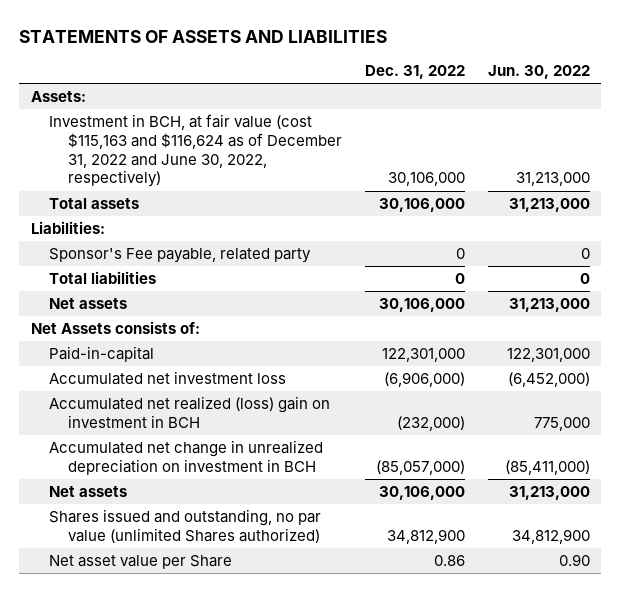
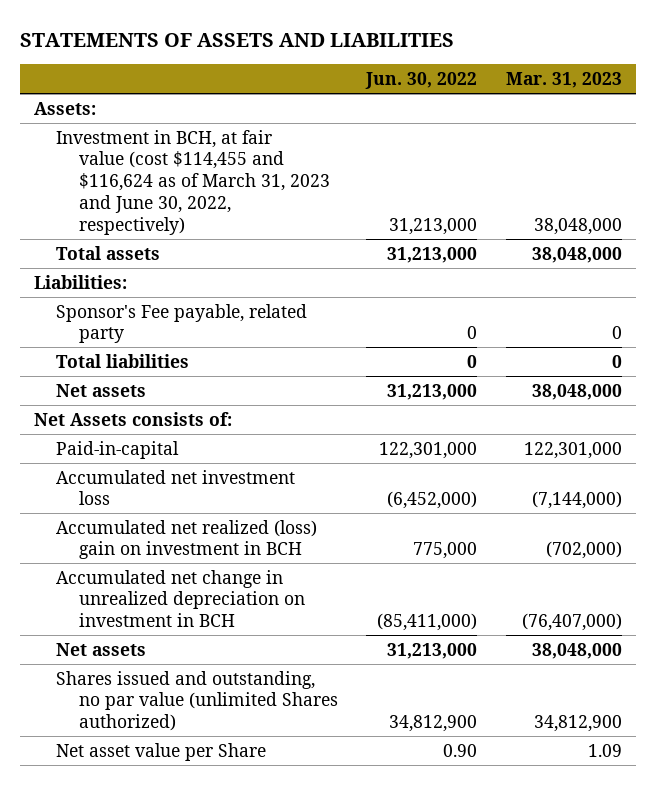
- | Dec. 31, 2022 | Jun. 30, 2022
+ | Jun. 30, 2022 | Mar. 31, 2023
- Investment in BCH, at fair value (cost $115,163 and $116,624 as of December 31, 2022 and June 30, 2022, respectively) | 30,106,000 | 31,213,000
+ Investment in BCH, at fair value (cost $114,455 and $116,624 as of March 31, 2023 and June 30, 2022, respectively) | 31,213,000 | 38,048,000

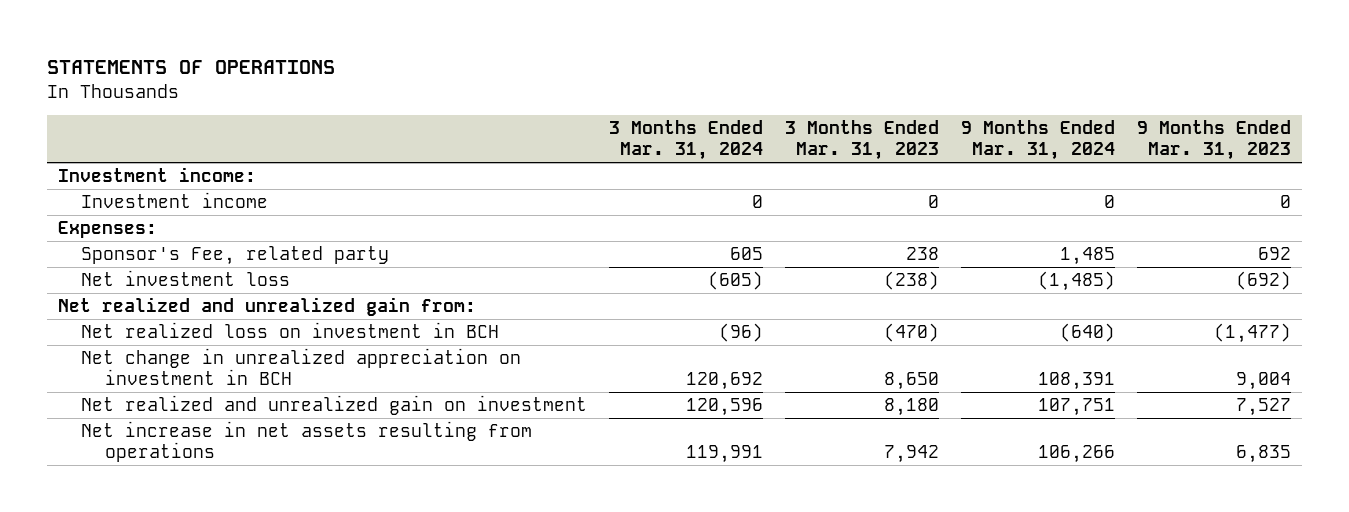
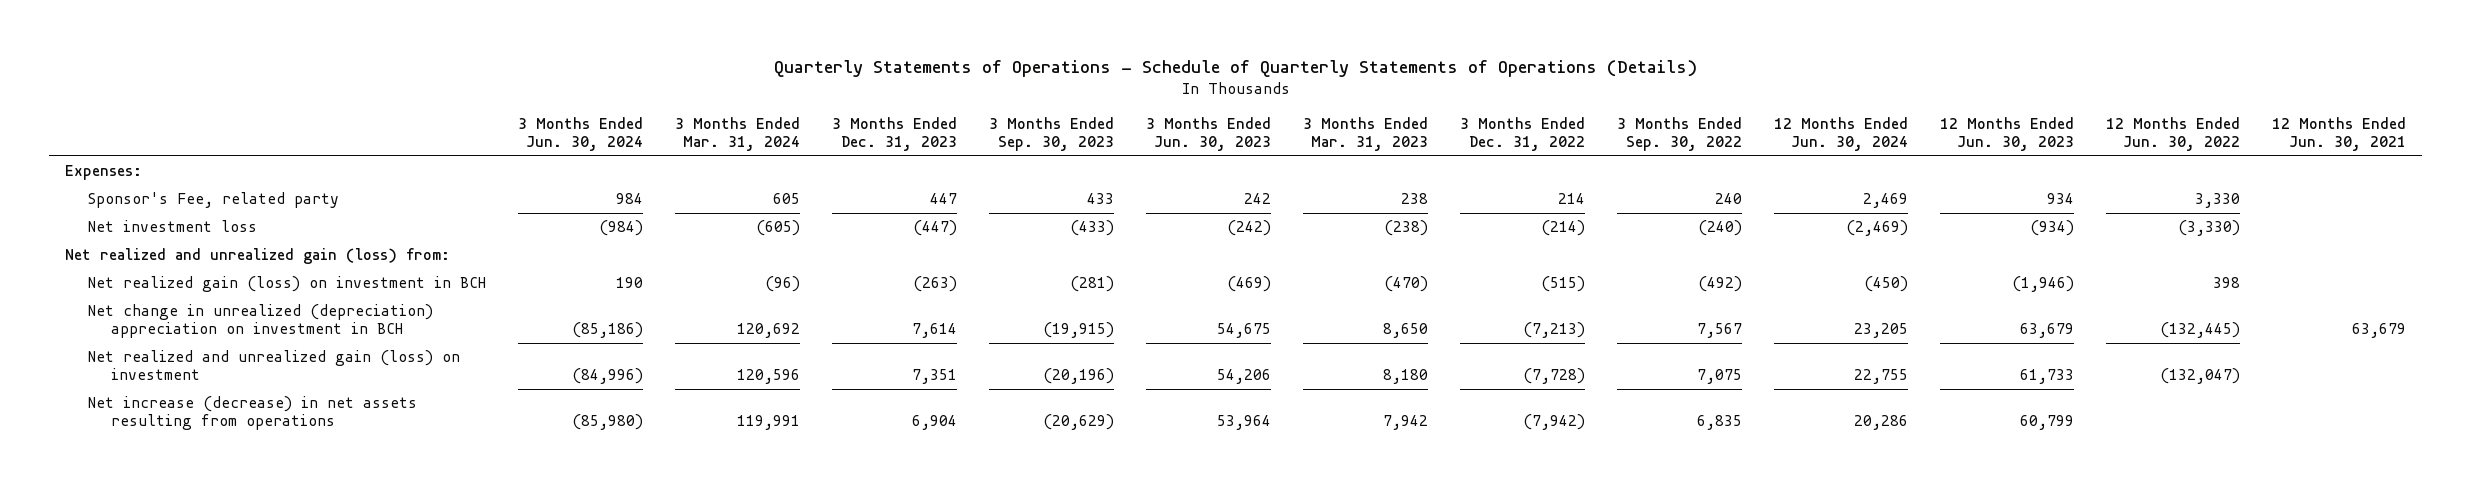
- STATEMENTS OF OPERATIONS
+ Quarterly Statements of Operations - Schedule of Quarterly Statements of Operations (Details)
- | 3 Months Ended Mar. 31, 2024 | 3 Months Ended Mar. 31, 2023 | 9 Months Ended Mar. 31, 2024 | 9 Months Ended Mar. 31, 2023
+ | 3 Months Ended Jun. 30, 2024 | 3 Months Ended Mar. 31, 2024 | 3 Months Ended Dec. 31, 2023 | 3 Months Ended Sep. 30, 2023 | 3 Months Ended Jun. 30, 2023 | 3 Months Ended Mar. 31, 2023 | 3 Months Ended Dec. 31, 2022 | 3 Months Ended Sep. 30, 2022 | 12 Months Ended Jun. 30, 2024 | 12 Months Ended Jun. 30, 2023 | 12 Months Ended Jun. 30, 2022 | 12 Months Ended Jun. 30, 2021
- Investment income:
- Investment income | 0 | 0 | 0 | 0
- Net realized and unrealized gain from:
- Net realized loss on investment in BCH | (96) | (470) | (640) | (1,477)
- Net change in unrealized appreciation on investment in BCH | 120,692 | 8,650 | 108,391 | 9,004
- Net realized and unrealized gain on investment | 120,596 | 8,180 | 107,751 | 7,527
- Net increase in net assets resulting from operations | 119,991 | 7,942 | 106,266 | 6,835
+ Net realized and unrealized gain (loss) from:
+ Net realized gain (loss) on investment in BCH | 190 | (96) | (263) | (281) | (469) | (470) | (515) | (492) | (450) | (1,946) | 398 |
+ Net change in unrealized (depreciation) appreciation on investment in BCH | (85,186) | 120,692 | 7,614 | (19,915) | 54,675 | 8,650 | (7,213) | 7,567 | 23,205 | 63,679 | (132,445) | 63,679
+ Net realized and unrealized gain (loss) on investment | (84,996) | 120,596 | 7,351 | (20,196) | 54,206 | 8,180 | (7,728) | 7,075 | 22,755 | 61,733 | (132,047) |
+ Net increase (decrease) in net assets resulting from operations | (85,980) | 119,991 | 6,904 | (20,629) | 53,964 | 7,942 | (7,942) | 6,835 | 20,286 | 60,799 | |

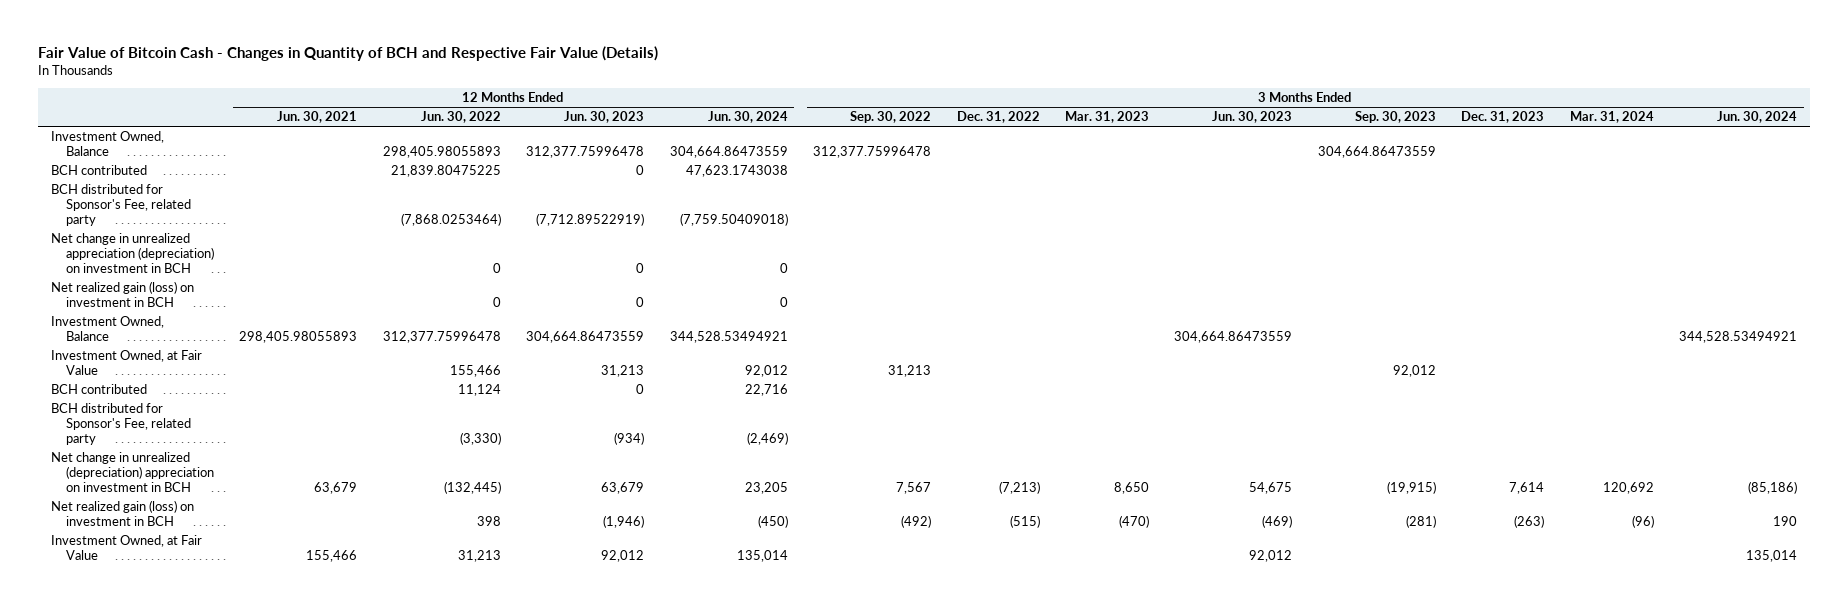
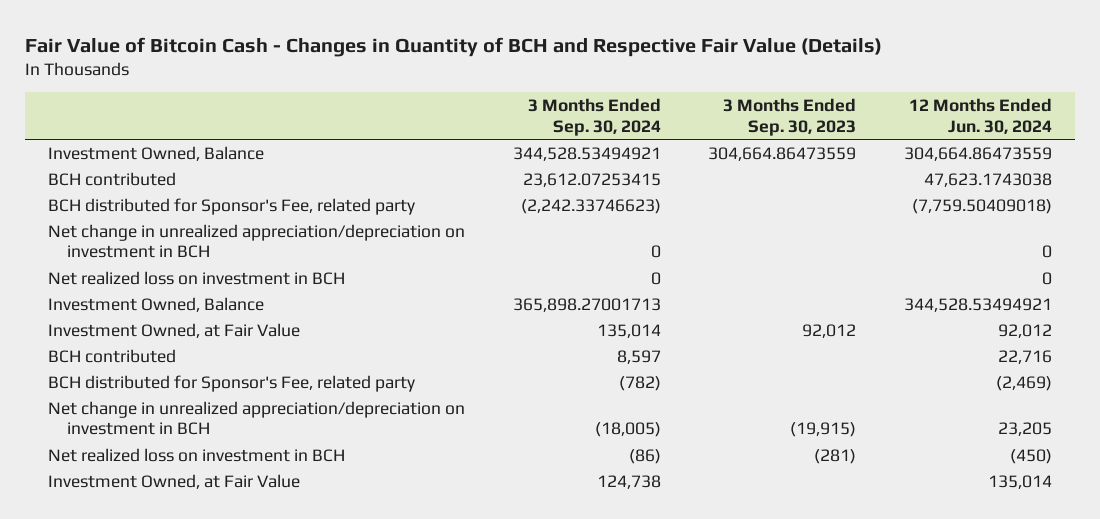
- | 12 Months Ended Jun. 30, 2021 | 12 Months Ended Jun. 30, 2022 | 12 Months Ended Jun. 30, 2023 | 12 Months Ended Jun. 30, 2024 | 3 Months Ended Sep. 30, 2022 | 3 Months Ended Dec. 31, 2022 | 3 Months Ended Mar. 31, 2023 | 3 Months Ended Jun. 30, 2023 | 3 Months Ended Sep. 30, 2023 | 3 Months Ended Dec. 31, 2023 | 3 Months Ended Mar. 31, 2024 | 3 Months Ended Jun. 30, 2024
+ | 3 Months Ended Sep. 30, 2024 | 3 Months Ended Sep. 30, 2023 | 12 Months Ended Jun. 30, 2024
- Net change in unrealized appreciation (depreciation) on investment in BCH | | 0 | 0 | 0 | | | | | | | |
- Net realized gain (loss) on investment in BCH | | 0 | 0 | 0 | | | | | | | |
+ Net change in unrealized appreciation/depreciation on investment in BCH | 0 | | 0
+ Net realized loss on investment in BCH | 0 | | 0
- Net change in unrealized (depreciation) appreciation on investment in BCH | 63,679 | (132,445) | 63,679 | 23,205 | 7,567 | (7,213) | 8,650 | 54,675 | (19,915) | 7,614 | 120,692 | (85,186)
- Net realized gain (loss) on investment in BCH | | 398 | (1,946) | (450) | (492) | (515) | (470) | (469) | (281) | (263) | (96) | 190
+ Net change in unrealized appreciation/depreciation on investment in BCH | (18,005) | (19,915) | 23,205
+ Net realized loss on investment in BCH | (86) | (281) | (450)

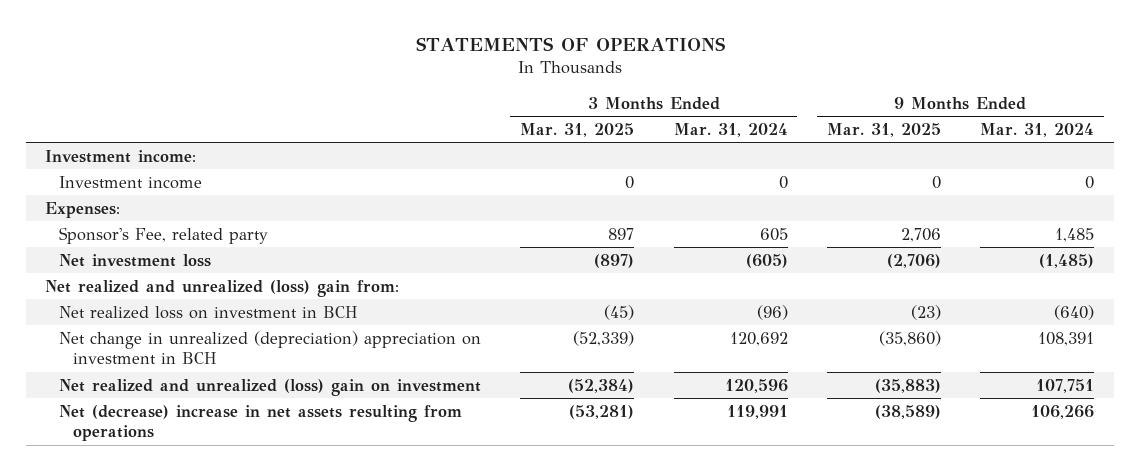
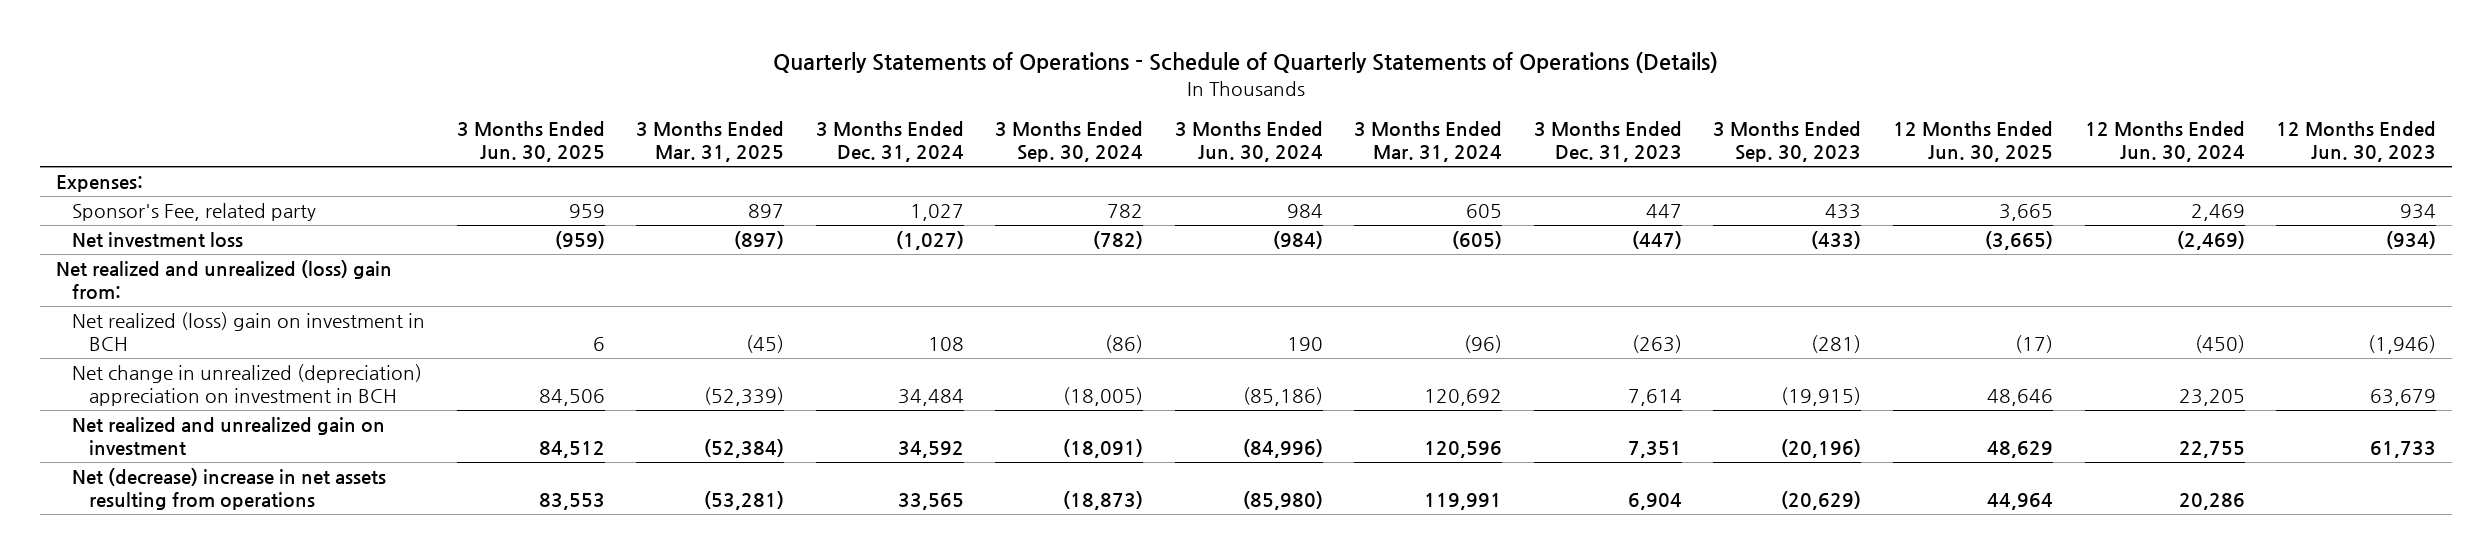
- STATEMENTS OF OPERATIONS
+ Quarterly Statements of Operations - Schedule of Quarterly Statements of Operations (Details)
- | 3 Months Ended Mar. 31, 2025 | 3 Months Ended Mar. 31, 2024 | 9 Months Ended Mar. 31, 2025 | 9 Months Ended Mar. 31, 2024
+ | 3 Months Ended Jun. 30, 2025 | 3 Months Ended Mar. 31, 2025 | 3 Months Ended Dec. 31, 2024 | 3 Months Ended Sep. 30, 2024 | 3 Months Ended Jun. 30, 2024 | 3 Months Ended Mar. 31, 2024 | 3 Months Ended Dec. 31, 2023 | 3 Months Ended Sep. 30, 2023 | 12 Months Ended Jun. 30, 2025 | 12 Months Ended Jun. 30, 2024 | 12 Months Ended Jun. 30, 2023
- Investment income:
- Investment income | 0 | 0 | 0 | 0
- Net realized loss on investment in BCH | (45) | (96) | (23) | (640)
+ Net realized (loss) gain on investment in BCH | 6 | (45) | 108 | (86) | 190 | (96) | (263) | (281) | (17) | (450) | (1,946)
- Net realized and unrealized (loss) gain on investment | (52,384) | 120,596 | (35,883) | 107,751
+ Net realized and unrealized gain on investment | 84,512 | (52,384) | 34,592 | (18,091) | (84,996) | 120,596 | 7,351 | (20,196) | 48,629 | 22,755 | 61,733

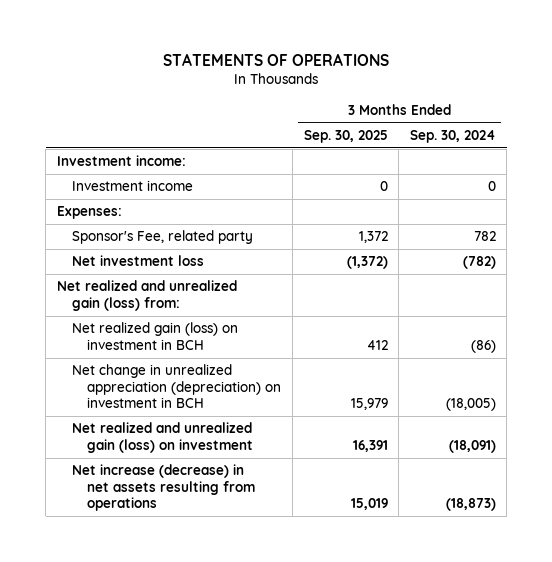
- Quarterly Statements of Operations - Schedule of Quarterly Statements of Operations (Details)
+ STATEMENTS OF OPERATIONS
- | 3 Months Ended Jun. 30, 2025 | 3 Months Ended Mar. 31, 2025 | 3 Months Ended Dec. 31, 2024 | 3 Months Ended Sep. 30, 2024 | 3 Months Ended Jun. 30, 2024 | 3 Months Ended Mar. 31, 2024 | 3 Months Ended Dec. 31, 2023 | 3 Months Ended Sep. 30, 2023 | 12 Months Ended Jun. 30, 2025 | 12 Months Ended Jun. 30, 2024 | 12 Months Ended Jun. 30, 2023
+ | 3 Months Ended Sep. 30, 2025 | 3 Months Ended Sep. 30, 2024
+ Investment income:
+ Investment income | 0 | 0
- Net realized and unrealized (loss) gain from:
- Net realized (loss) gain on investment in BCH | 6 | (45) | 108 | (86) | 190 | (96) | (263) | (281) | (17) | (450) | (1,946)
- Net change in unrealized (depreciation) appreciation on investment in BCH | 84,506 | (52,339) | 34,484 | (18,005) | (85,186) | 120,692 | 7,614 | (19,915) | 48,646 | 23,205 | 63,679
- Net realized and unrealized gain on investment | 84,512 | (52,384) | 34,592 | (18,091) | (84,996) | 120,596 | 7,351 | (20,196) | 48,629 | 22,755 | 61,733
- Net (decrease) increase in net assets resulting from operations | 83,553 | (53,281) | 33,565 | (18,873) | (85,980) | 119,991 | 6,904 | (20,629) | 44,964 | 20,286 |
+ Net realized and unrealized gain (loss) from:
+ Net realized gain (loss) on investment in BCH | 412 | (86)
+ Net change in unrealized appreciation (depreciation) on investment in BCH | 15,979 | (18,005)
+ Net realized and unrealized gain (loss) on investment | 16,391 | (18,091)
+ Net increase (decrease) in net assets resulting from operations | 15,019 | (18,873)

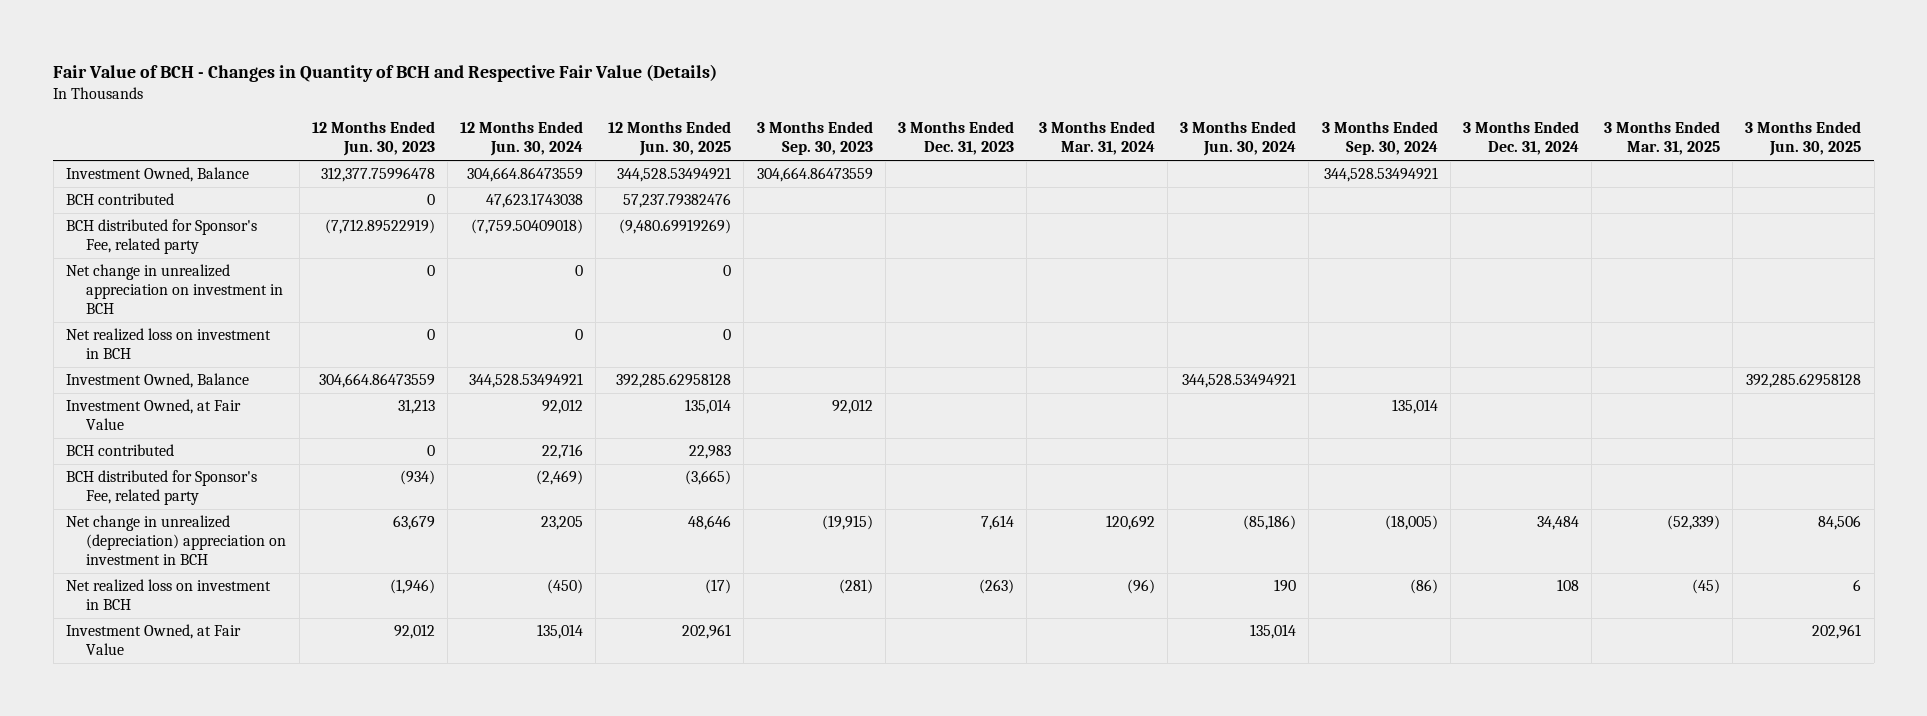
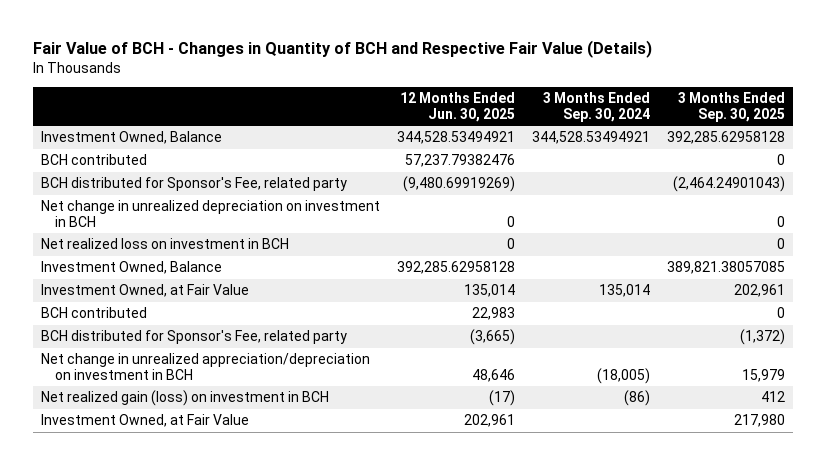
- | 12 Months Ended Jun. 30, 2023 | 12 Months Ended Jun. 30, 2024 | 12 Months Ended Jun. 30, 2025 | 3 Months Ended Sep. 30, 2023 | 3 Months Ended Dec. 31, 2023 | 3 Months Ended Mar. 31, 2024 | 3 Months Ended Jun. 30, 2024 | 3 Months Ended Sep. 30, 2024 | 3 Months Ended Dec. 31, 2024 | 3 Months Ended Mar. 31, 2025 | 3 Months Ended Jun. 30, 2025
+ | 12 Months Ended Jun. 30, 2025 | 3 Months Ended Sep. 30, 2024 | 3 Months Ended Sep. 30, 2025
- Net change in unrealized appreciation on investment in BCH | 0 | 0 | 0 | | | | | | | |
+ Net change in unrealized depreciation on investment in BCH | 0 | | 0
- Net change in unrealized (depreciation) appreciation on investment in BCH | 63,679 | 23,205 | 48,646 | (19,915) | 7,614 | 120,692 | (85,186) | (18,005) | 34,484 | (52,339) | 84,506
- Net realized loss on investment in BCH | (1,946) | (450) | (17) | (281) | (263) | (96) | 190 | (86) | 108 | (45) | 6
+ Net change in unrealized appreciation/depreciation on investment in BCH | 48,646 | (18,005) | 15,979
+ Net realized gain (loss) on investment in BCH | (17) | (86) | 412

